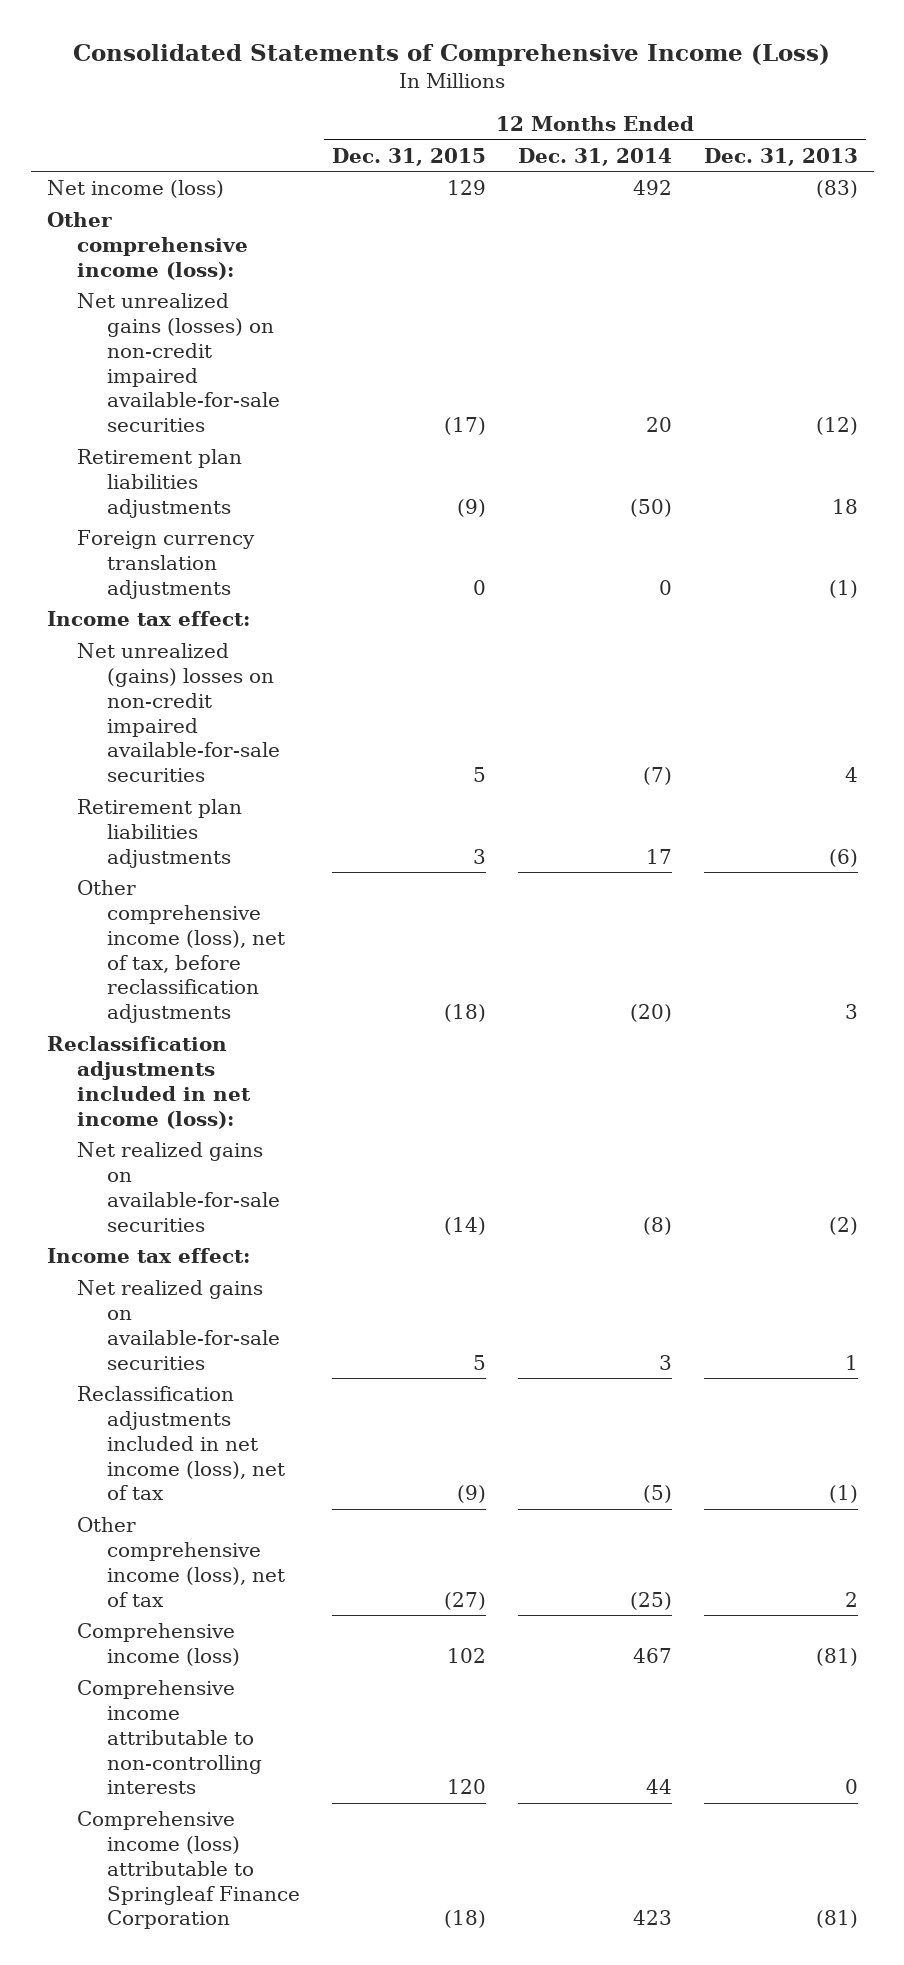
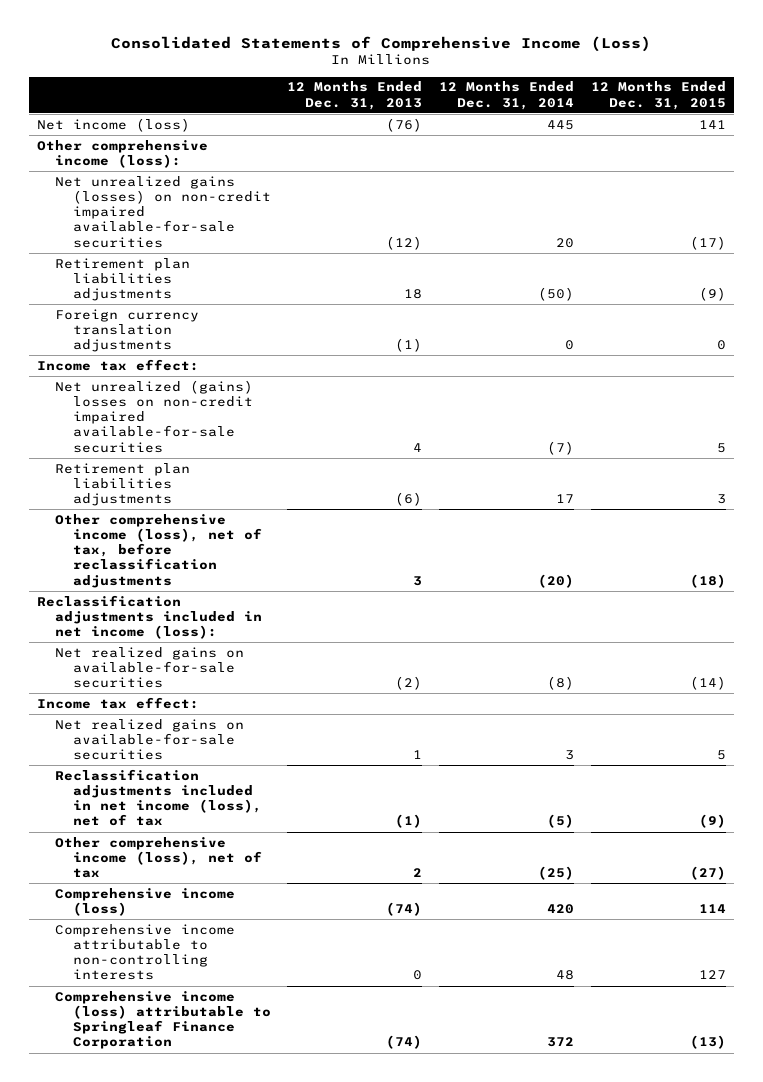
- | 12 Months Ended Dec. 31, 2015 | 12 Months Ended Dec. 31, 2014 | 12 Months Ended Dec. 31, 2013
+ | 12 Months Ended Dec. 31, 2013 | 12 Months Ended Dec. 31, 2014 | 12 Months Ended Dec. 31, 2015
- Net income (loss) | 129 | 492 | (83)
+ Net income (loss) | (76) | 445 | 141
- Comprehensive income (loss) | 102 | 467 | (81)
- Comprehensive income attributable to non-controlling interests | 120 | 44 | 0
- Comprehensive income (loss) attributable to Springleaf Finance Corporation | (18) | 423 | (81)
+ Comprehensive income (loss) | (74) | 420 | 114
+ Comprehensive income attributable to non-controlling interests | 0 | 48 | 127
+ Comprehensive income (loss) attributable to Springleaf Finance Corporation | (74) | 372 | (13)

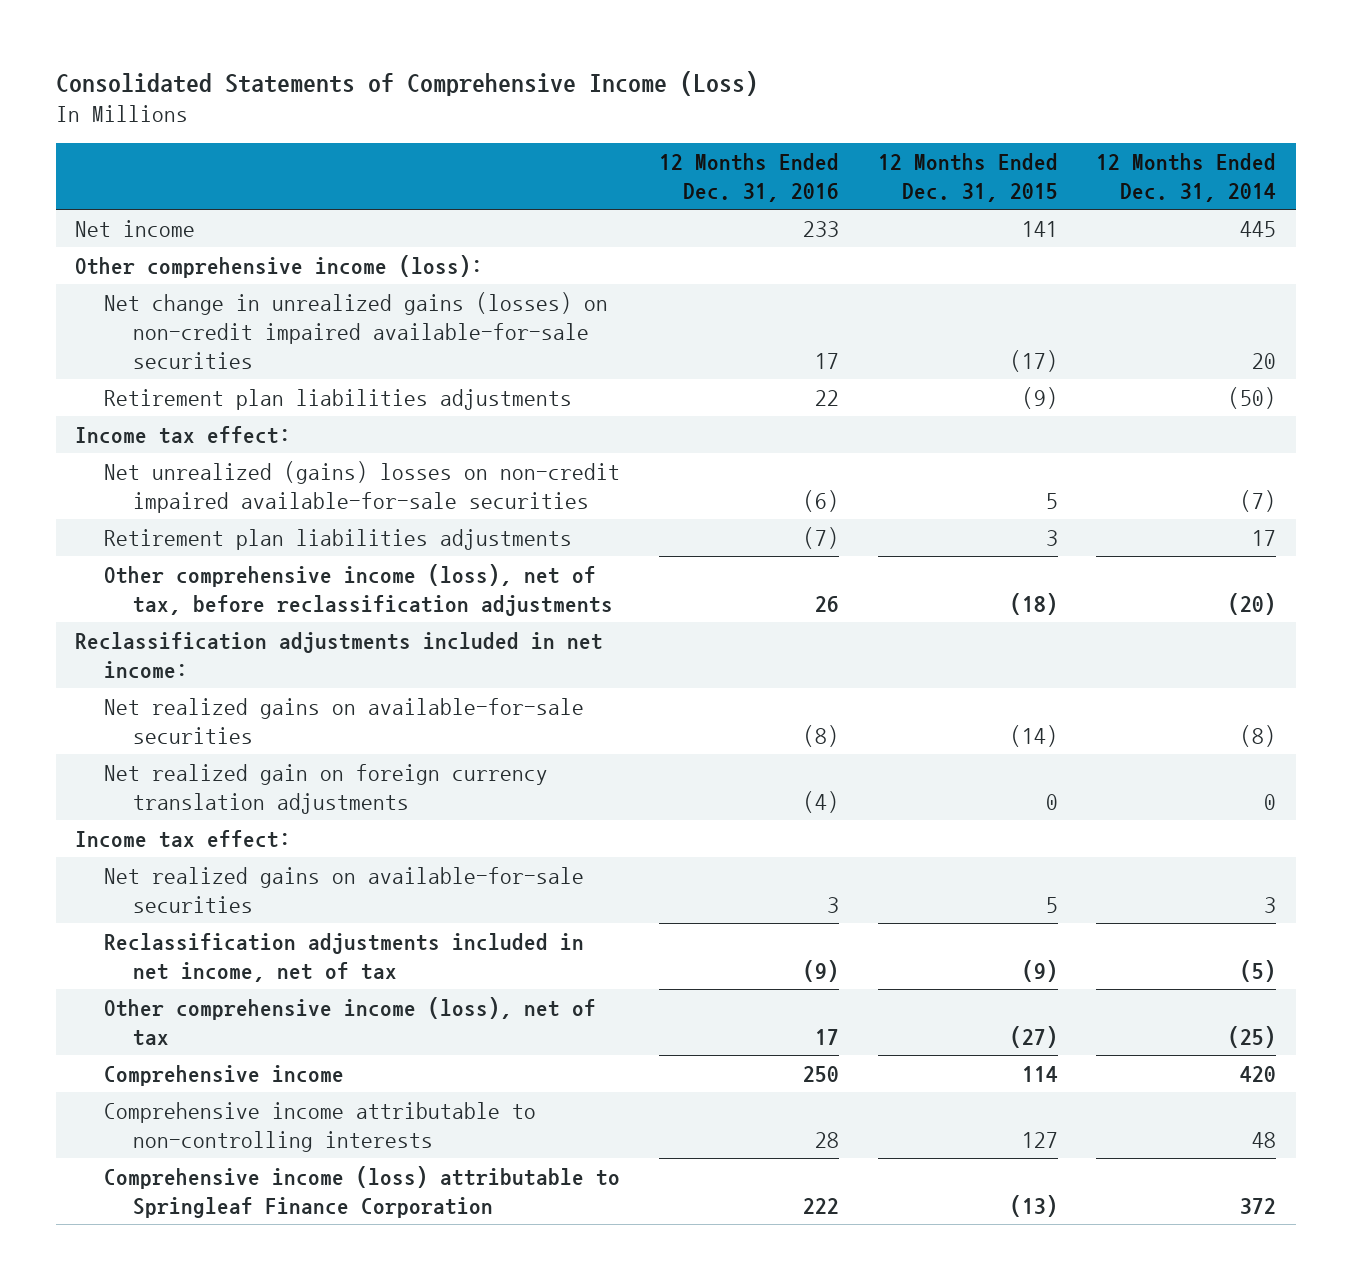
- | 12 Months Ended Dec. 31, 2013 | 12 Months Ended Dec. 31, 2014 | 12 Months Ended Dec. 31, 2015
+ | 12 Months Ended Dec. 31, 2016 | 12 Months Ended Dec. 31, 2015 | 12 Months Ended Dec. 31, 2014
- Net income (loss) | (76) | 445 | 141
+ Net income | 233 | 141 | 445
- Net unrealized gains (losses) on non-credit impaired available-for-sale securities | (12) | 20 | (17)
+ Net change in unrealized gains (losses) on non-credit impaired available-for-sale securities | 17 | (17) | 20
- Foreign currency translation adjustments | (1) | 0 | 0
- Reclassification adjustments included in net income (loss):
+ Reclassification adjustments included in net income:
+ Net realized gain on foreign currency translation adjustments | (4) | 0 | 0
- Reclassification adjustments included in net income (loss), net of tax | (1) | (5) | (9)
+ Reclassification adjustments included in net income, net of tax | (9) | (9) | (5)
- Comprehensive income (loss) | (74) | 420 | 114
+ Comprehensive income | 250 | 114 | 420

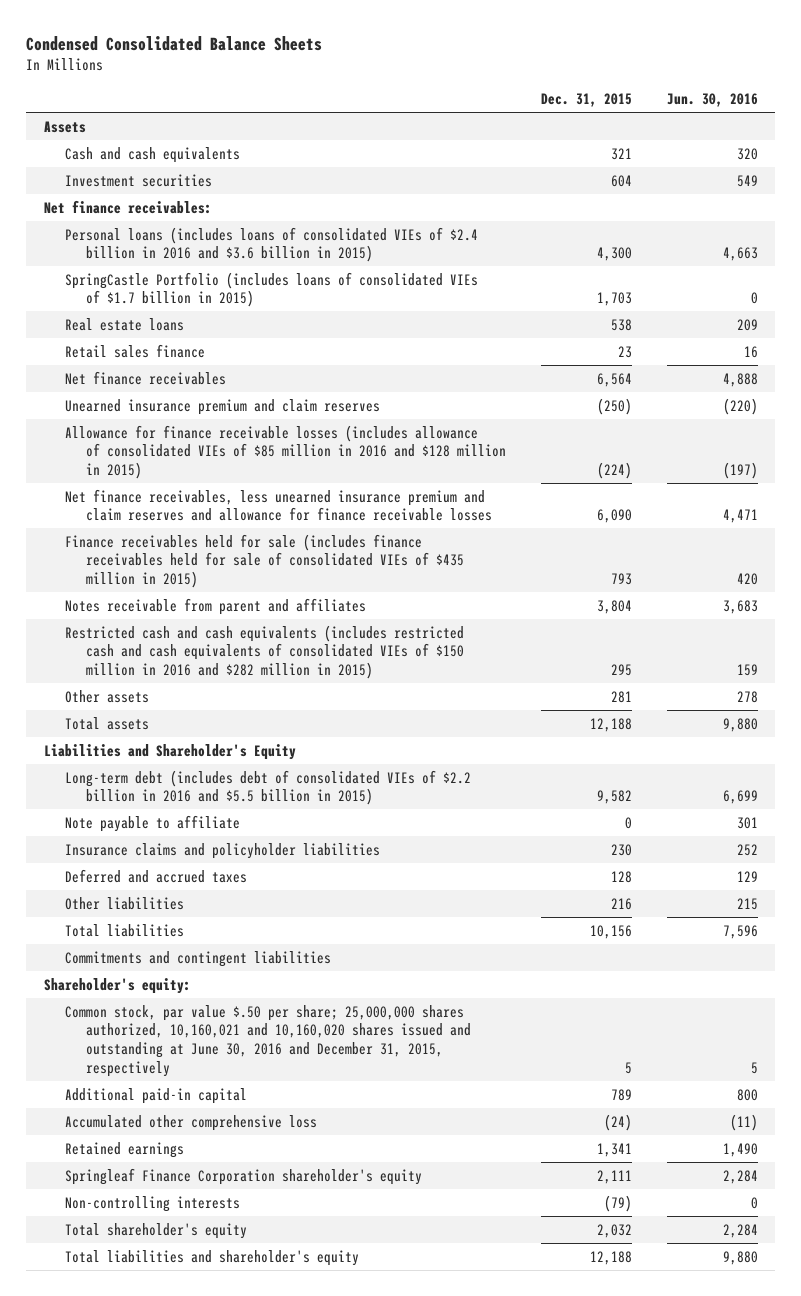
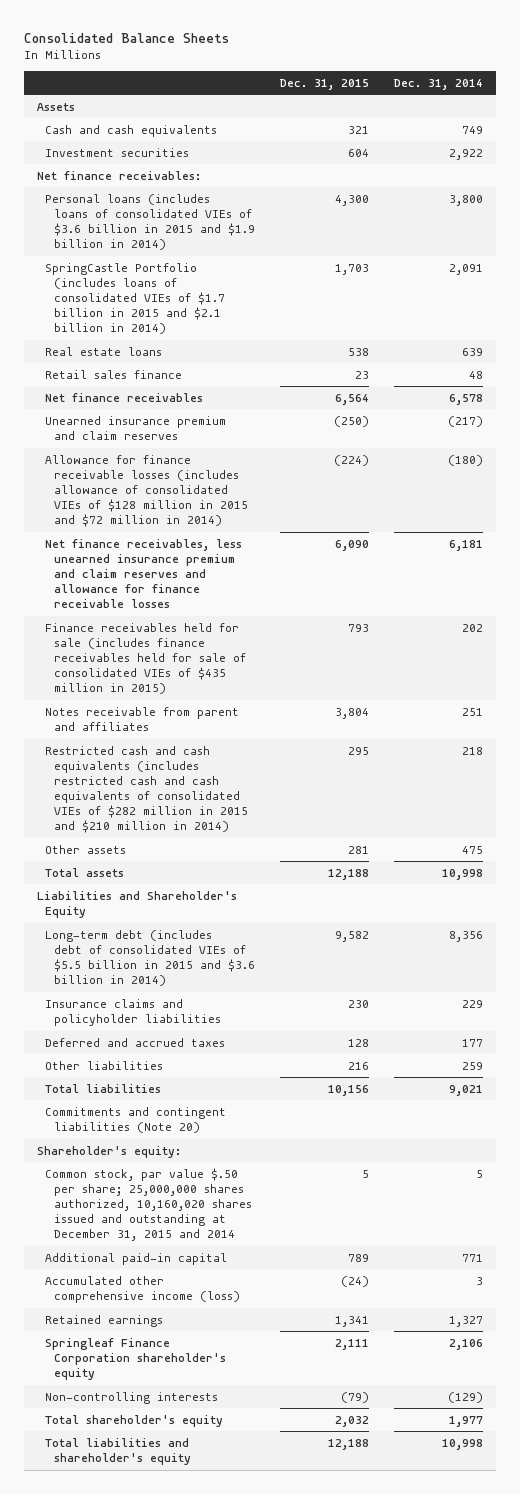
- Condensed Consolidated Balance Sheets
+ Consolidated Balance Sheets
- | Dec. 31, 2015 | Jun. 30, 2016
+ | Dec. 31, 2015 | Dec. 31, 2014
- Personal loans (includes loans of consolidated VIEs of $2.4 billion in 2016 and $3.6 billion in 2015) | 4,300 | 4,663
- SpringCastle Portfolio (includes loans of consolidated VIEs of $1.7 billion in 2015) | 1,703 | 0
+ Personal loans (includes loans of consolidated VIEs of $3.6 billion in 2015 and $1.9 billion in 2014) | 4,300 | 3,800
+ SpringCastle Portfolio (includes loans of consolidated VIEs of $1.7 billion in 2015 and $2.1 billion in 2014) | 1,703 | 2,091
- Allowance for finance receivable losses (includes allowance of consolidated VIEs of $85 million in 2016 and $128 million in 2015) | (224) | (197)
+ Allowance for finance receivable losses (includes allowance of consolidated VIEs of $128 million in 2015 and $72 million in 2014) | (224) | (180)
- Restricted cash and cash equivalents (includes restricted cash and cash equivalents of consolidated VIEs of $150 million in 2016 and $282 million in 2015) | 295 | 159
+ Restricted cash and cash equivalents (includes restricted cash and cash equivalents of consolidated VIEs of $282 million in 2015 and $210 million in 2014) | 295 | 218
- Long-term debt (includes debt of consolidated VIEs of $2.2 billion in 2016 and $5.5 billion in 2015) | 9,582 | 6,699
- Note payable to affiliate | 0 | 301
+ Long-term debt (includes debt of consolidated VIEs of $5.5 billion in 2015 and $3.6 billion in 2014) | 9,582 | 8,356
- Commitments and contingent liabilities
+ Commitments and contingent liabilities (Note 20)
- Common stock, par value $.50 per share; 25,000,000 shares authorized, 10,160,021 and 10,160,020 shares issued and outstanding at June 30, 2016 and December 31, 2015, respectively | 5 | 5
+ Common stock, par value $.50 per share; 25,000,000 shares authorized, 10,160,020 shares issued and outstanding at December 31, 2015 and 2014 | 5 | 5
- Accumulated other comprehensive loss | (24) | (11)
+ Accumulated other comprehensive income (loss) | (24) | 3

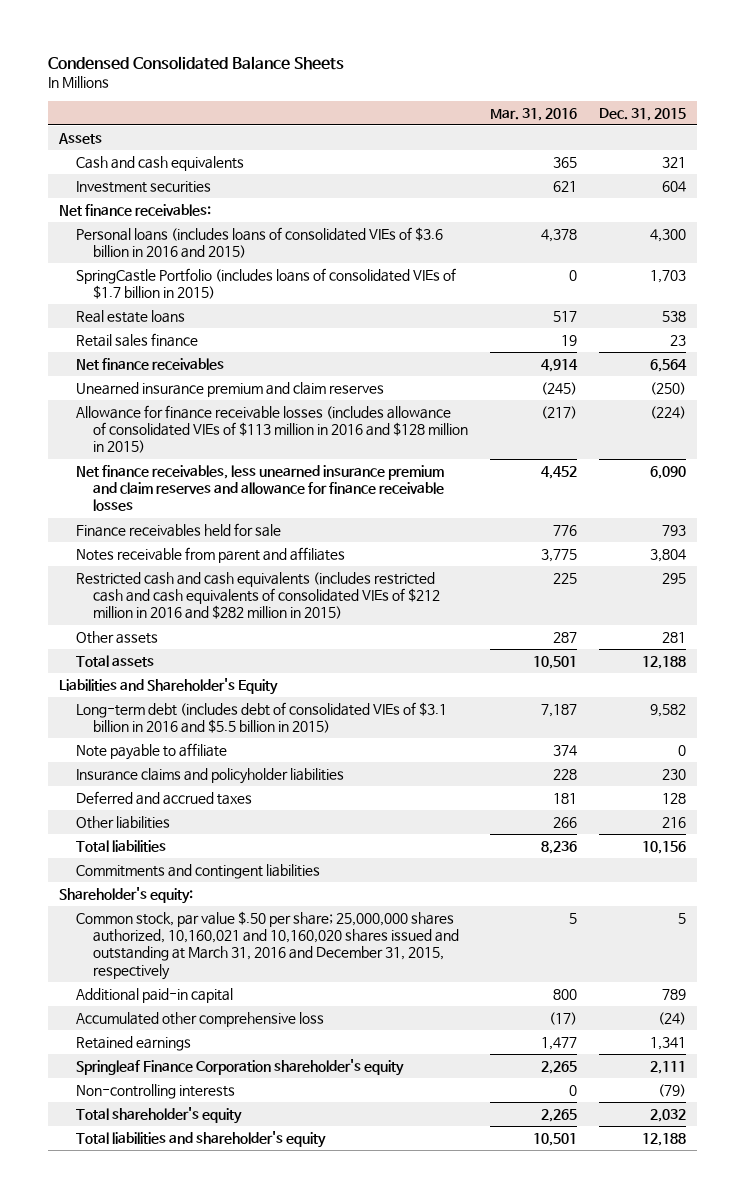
- Consolidated Balance Sheets
+ Condensed Consolidated Balance Sheets
- | Dec. 31, 2015 | Dec. 31, 2014
+ | Mar. 31, 2016 | Dec. 31, 2015
- Personal loans (includes loans of consolidated VIEs of $3.6 billion in 2015 and $1.9 billion in 2014) | 4,300 | 3,800
- SpringCastle Portfolio (includes loans of consolidated VIEs of $1.7 billion in 2015 and $2.1 billion in 2014) | 1,703 | 2,091
+ Personal loans (includes loans of consolidated VIEs of $3.6 billion in 2016 and 2015) | 4,378 | 4,300
+ SpringCastle Portfolio (includes loans of consolidated VIEs of $1.7 billion in 2015) | 0 | 1,703
- Allowance for finance receivable losses (includes allowance of consolidated VIEs of $128 million in 2015 and $72 million in 2014) | (224) | (180)
+ Allowance for finance receivable losses (includes allowance of consolidated VIEs of $113 million in 2016 and $128 million in 2015) | (217) | (224)
- Finance receivables held for sale (includes finance receivables held for sale of consolidated VIEs of $435 million in 2015) | 793 | 202
+ Finance receivables held for sale | 776 | 793
- Restricted cash and cash equivalents (includes restricted cash and cash equivalents of consolidated VIEs of $282 million in 2015 and $210 million in 2014) | 295 | 218
+ Restricted cash and cash equivalents (includes restricted cash and cash equivalents of consolidated VIEs of $212 million in 2016 and $282 million in 2015) | 225 | 295
- Long-term debt (includes debt of consolidated VIEs of $5.5 billion in 2015 and $3.6 billion in 2014) | 9,582 | 8,356
+ Long-term debt (includes debt of consolidated VIEs of $3.1 billion in 2016 and $5.5 billion in 2015) | 7,187 | 9,582
+ Note payable to affiliate | 374 | 0
- Commitments and contingent liabilities (Note 20)
+ Commitments and contingent liabilities
- Common stock, par value $.50 per share; 25,000,000 shares authorized, 10,160,020 shares issued and outstanding at December 31, 2015 and 2014 | 5 | 5
+ Common stock, par value $.50 per share; 25,000,000 shares authorized, 10,160,021 and 10,160,020 shares issued and outstanding at March 31, 2016 and December 31, 2015, respectively | 5 | 5
- Accumulated other comprehensive income (loss) | (24) | 3
+ Accumulated other comprehensive loss | (17) | (24)

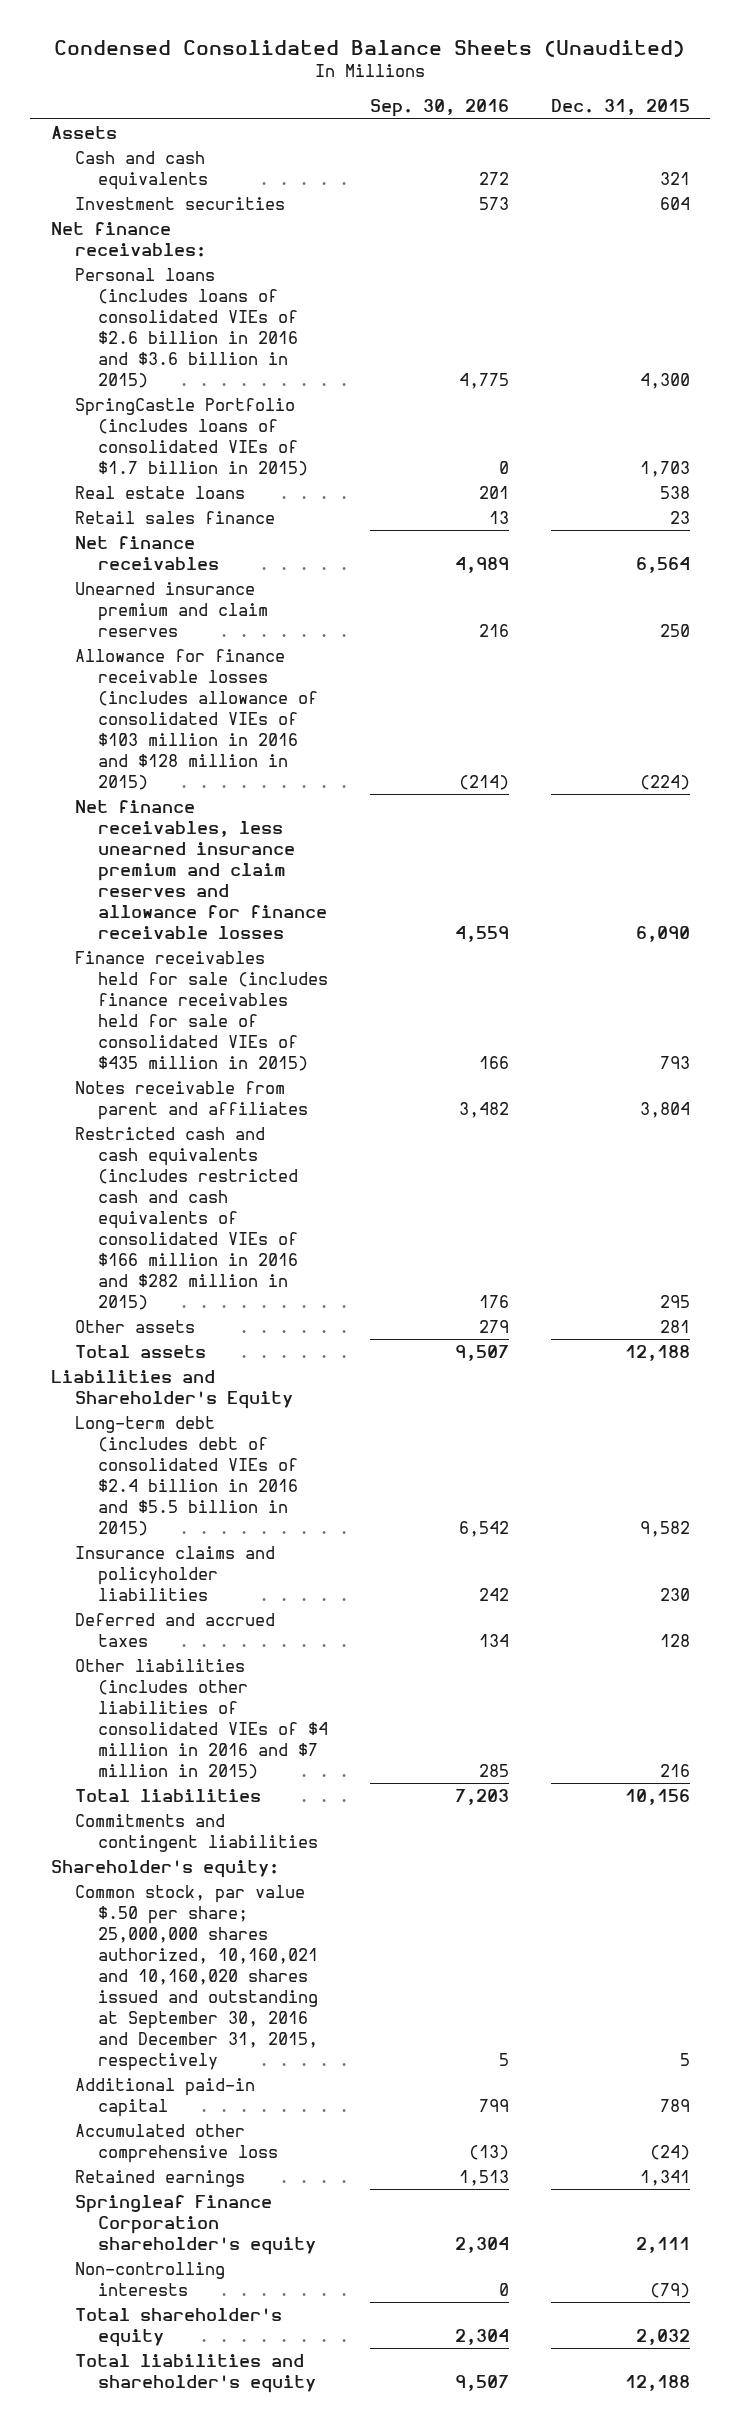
- Condensed Consolidated Balance Sheets
+ Condensed Consolidated Balance Sheets (Unaudited)
- | Mar. 31, 2016 | Dec. 31, 2015
+ | Sep. 30, 2016 | Dec. 31, 2015
- Personal loans (includes loans of consolidated VIEs of $3.6 billion in 2016 and 2015) | 4,378 | 4,300
+ Personal loans (includes loans of consolidated VIEs of $2.6 billion in 2016 and $3.6 billion in 2015) | 4,775 | 4,300
- Unearned insurance premium and claim reserves | (245) | (250)
- Allowance for finance receivable losses (includes allowance of consolidated VIEs of $113 million in 2016 and $128 million in 2015) | (217) | (224)
+ Unearned insurance premium and claim reserves | 216 | 250
+ Allowance for finance receivable losses (includes allowance of consolidated VIEs of $103 million in 2016 and $128 million in 2015) | (214) | (224)
- Finance receivables held for sale | 776 | 793
+ Finance receivables held for sale (includes finance receivables held for sale of consolidated VIEs of $435 million in 2015) | 166 | 793
- Restricted cash and cash equivalents (includes restricted cash and cash equivalents of consolidated VIEs of $212 million in 2016 and $282 million in 2015) | 225 | 295
+ Restricted cash and cash equivalents (includes restricted cash and cash equivalents of consolidated VIEs of $166 million in 2016 and $282 million in 2015) | 176 | 295
- Long-term debt (includes debt of consolidated VIEs of $3.1 billion in 2016 and $5.5 billion in 2015) | 7,187 | 9,582
- Note payable to affiliate | 374 | 0
+ Long-term debt (includes debt of consolidated VIEs of $2.4 billion in 2016 and $5.5 billion in 2015) | 6,542 | 9,582
- Other liabilities | 266 | 216
+ Other liabilities (includes other liabilities of consolidated VIEs of $4 million in 2016 and $7 million in 2015) | 285 | 216
- Common stock, par value $.50 per share; 25,000,000 shares authorized, 10,160,021 and 10,160,020 shares issued and outstanding at March 31, 2016 and December 31, 2015, respectively | 5 | 5
+ Common stock, par value $.50 per share; 25,000,000 shares authorized, 10,160,021 and 10,160,020 shares issued and outstanding at September 30, 2016 and December 31, 2015, respectively | 5 | 5

